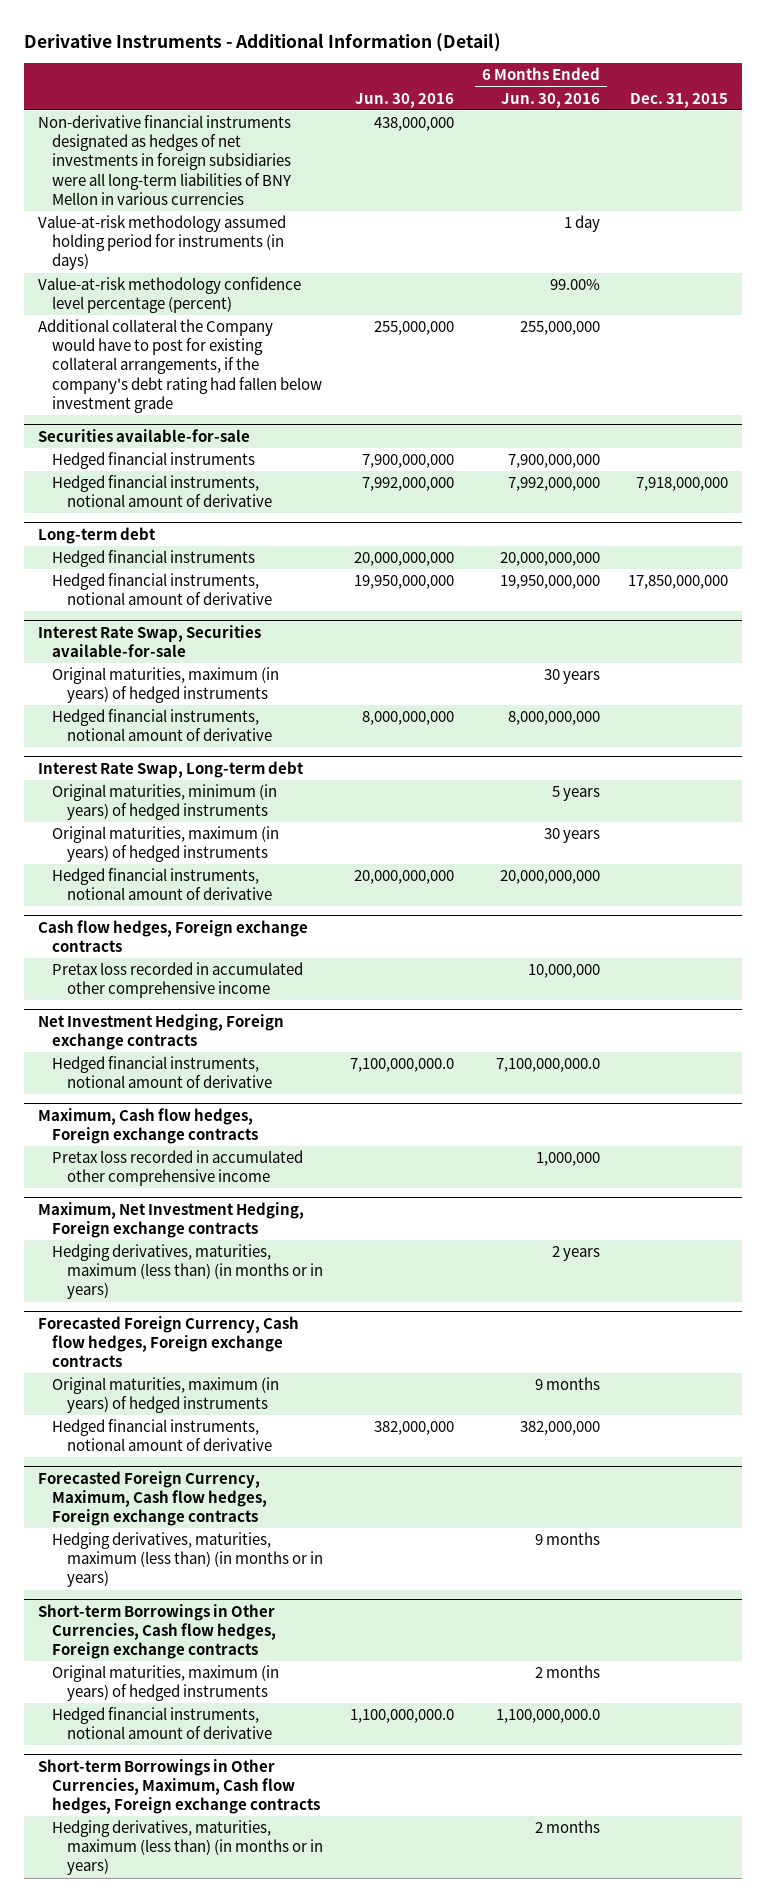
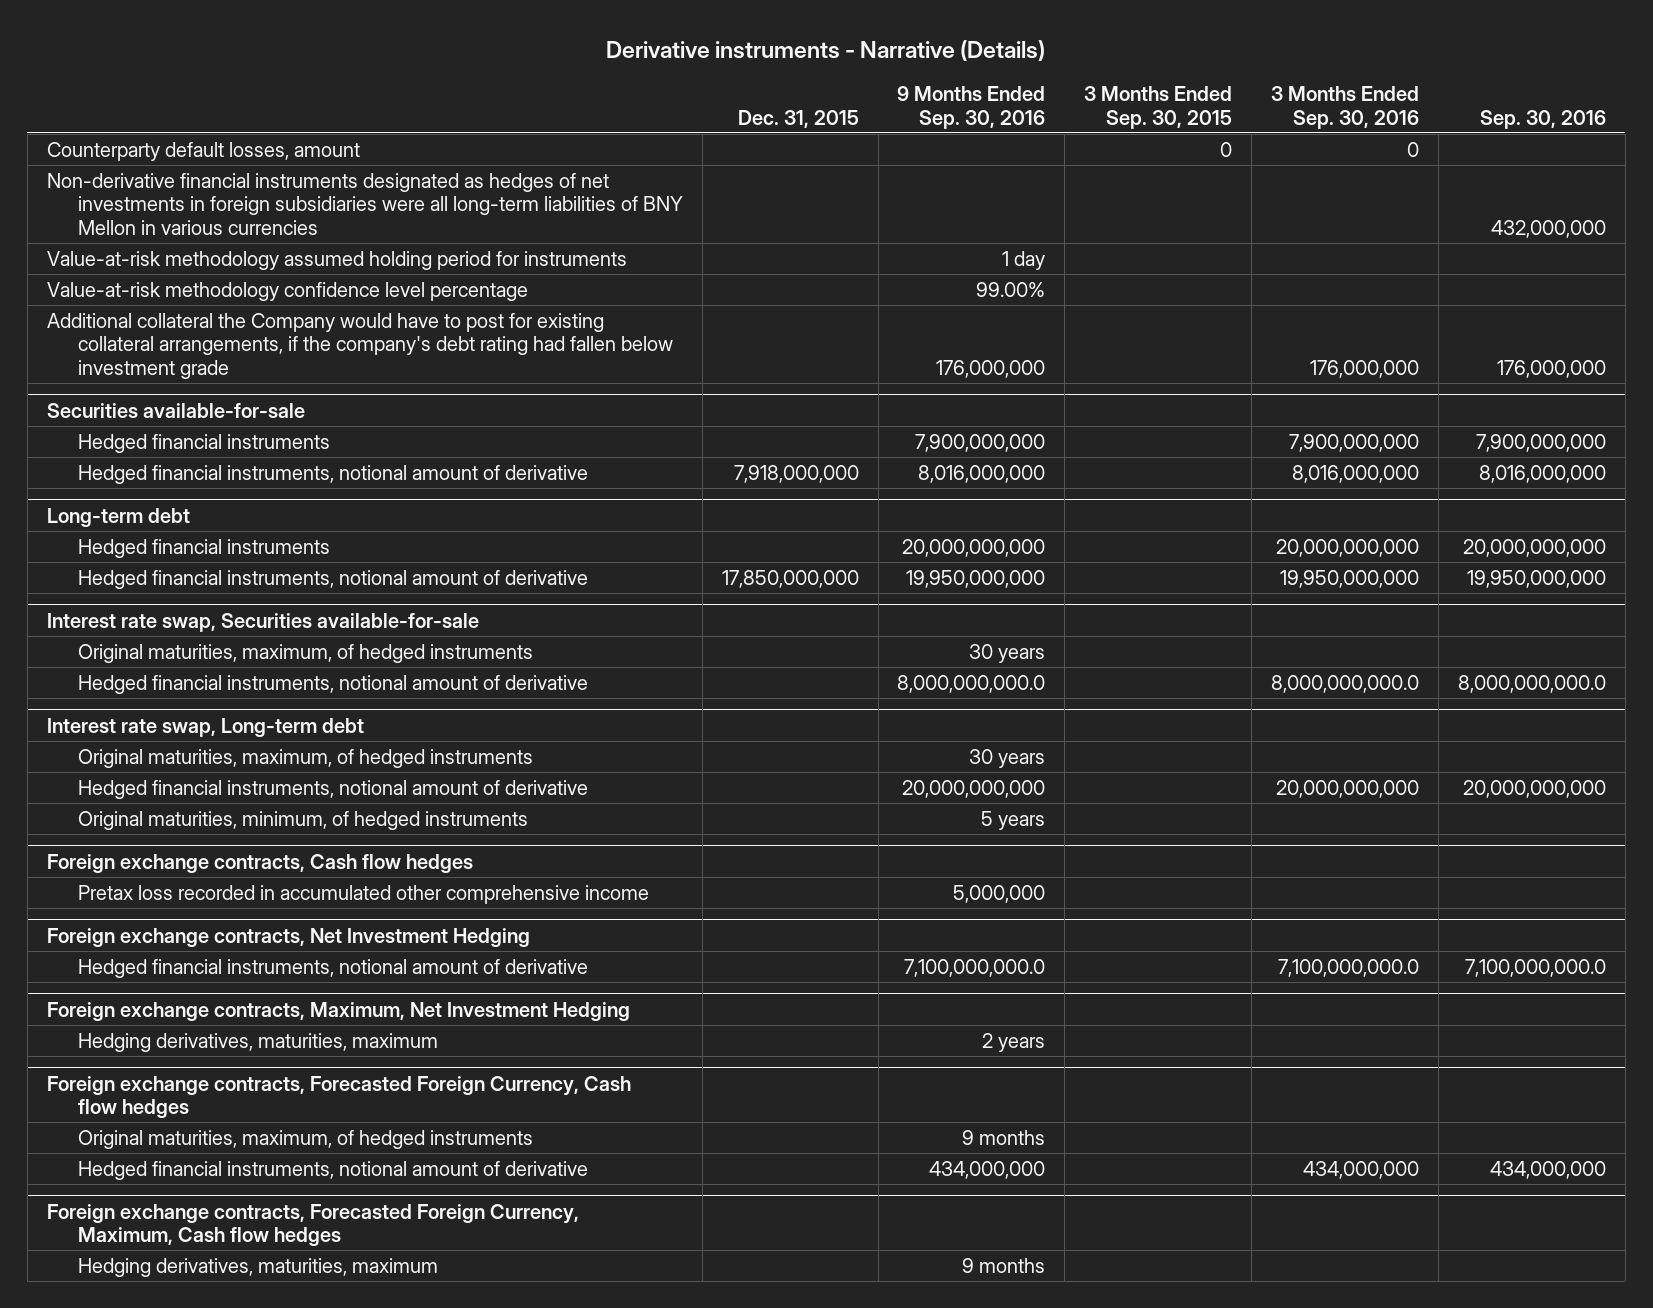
- Derivative Instruments - Additional Information (Detail)
+ Derivative instruments - Narrative (Details)
- | Jun. 30, 2016 | 6 Months Ended Jun. 30, 2016 | Dec. 31, 2015
+ | Dec. 31, 2015 | 9 Months Ended Sep. 30, 2016 | 3 Months Ended Sep. 30, 2015 | 3 Months Ended Sep. 30, 2016 | Sep. 30, 2016
+ Counterparty default losses, amount | | | 0 | 0 |
- Value-at-risk methodology assumed holding period for instruments (in days) | | 1 day |
- Value-at-risk methodology confidence level percentage (percent) | | 99.00% |
+ Value-at-risk methodology assumed holding period for instruments | | 1 day | | |
+ Value-at-risk methodology confidence level percentage | | 99.00% | | |
- Interest Rate Swap, Securities available-for-sale
- Original maturities, maximum (in years) of hedged instruments | | 30 years |
+ Interest rate swap, Securities available-for-sale
+ Original maturities, maximum, of hedged instruments | | 30 years | | |
- Interest Rate Swap, Long-term debt
- Original maturities, minimum (in years) of hedged instruments | | 5 years |
- Original maturities, maximum (in years) of hedged instruments | | 30 years |
+ Interest rate swap, Long-term debt
+ Original maturities, maximum, of hedged instruments | | 30 years | | |
- Cash flow hedges, Foreign exchange contracts
+ Original maturities, minimum, of hedged instruments | | 5 years | | |
+ Foreign exchange contracts, Cash flow hedges
- Net Investment Hedging, Foreign exchange contracts
+ Foreign exchange contracts, Net Investment Hedging
- Maximum, Cash flow hedges, Foreign exchange contracts
- Pretax loss recorded in accumulated other comprehensive income | | 1,000,000 |
- Maximum, Net Investment Hedging, Foreign exchange contracts
- Hedging derivatives, maturities, maximum (less than) (in months or in years) | | 2 years |
- Forecasted Foreign Currency, Cash flow hedges, Foreign exchange contracts
- Original maturities, maximum (in years) of hedged instruments | | 9 months |
+ Foreign exchange contracts, Maximum, Net Investment Hedging
+ Hedging derivatives, maturities, maximum | | 2 years | | |
+ Foreign exchange contracts, Forecasted Foreign Currency, Cash flow hedges
+ Original maturities, maximum, of hedged instruments | | 9 months | | |
- Forecasted Foreign Currency, Maximum, Cash flow hedges, Foreign exchange contracts
- Hedging derivatives, maturities, maximum (less than) (in months or in years) | | 9 months |
- Short-term Borrowings in Other Currencies, Cash flow hedges, Foreign exchange contracts
- Original maturities, maximum (in years) of hedged instruments | | 2 months |
- Hedged financial instruments, notional amount of derivative | 1,100,000,000.0 | 1,100,000,000.0 |
- Short-term Borrowings in Other Currencies, Maximum, Cash flow hedges, Foreign exchange contracts
- Hedging derivatives, maturities, maximum (less than) (in months or in years) | | 2 months |
+ Foreign exchange contracts, Forecasted Foreign Currency, Maximum, Cash flow hedges
+ Hedging derivatives, maturities, maximum | | 9 months | | |

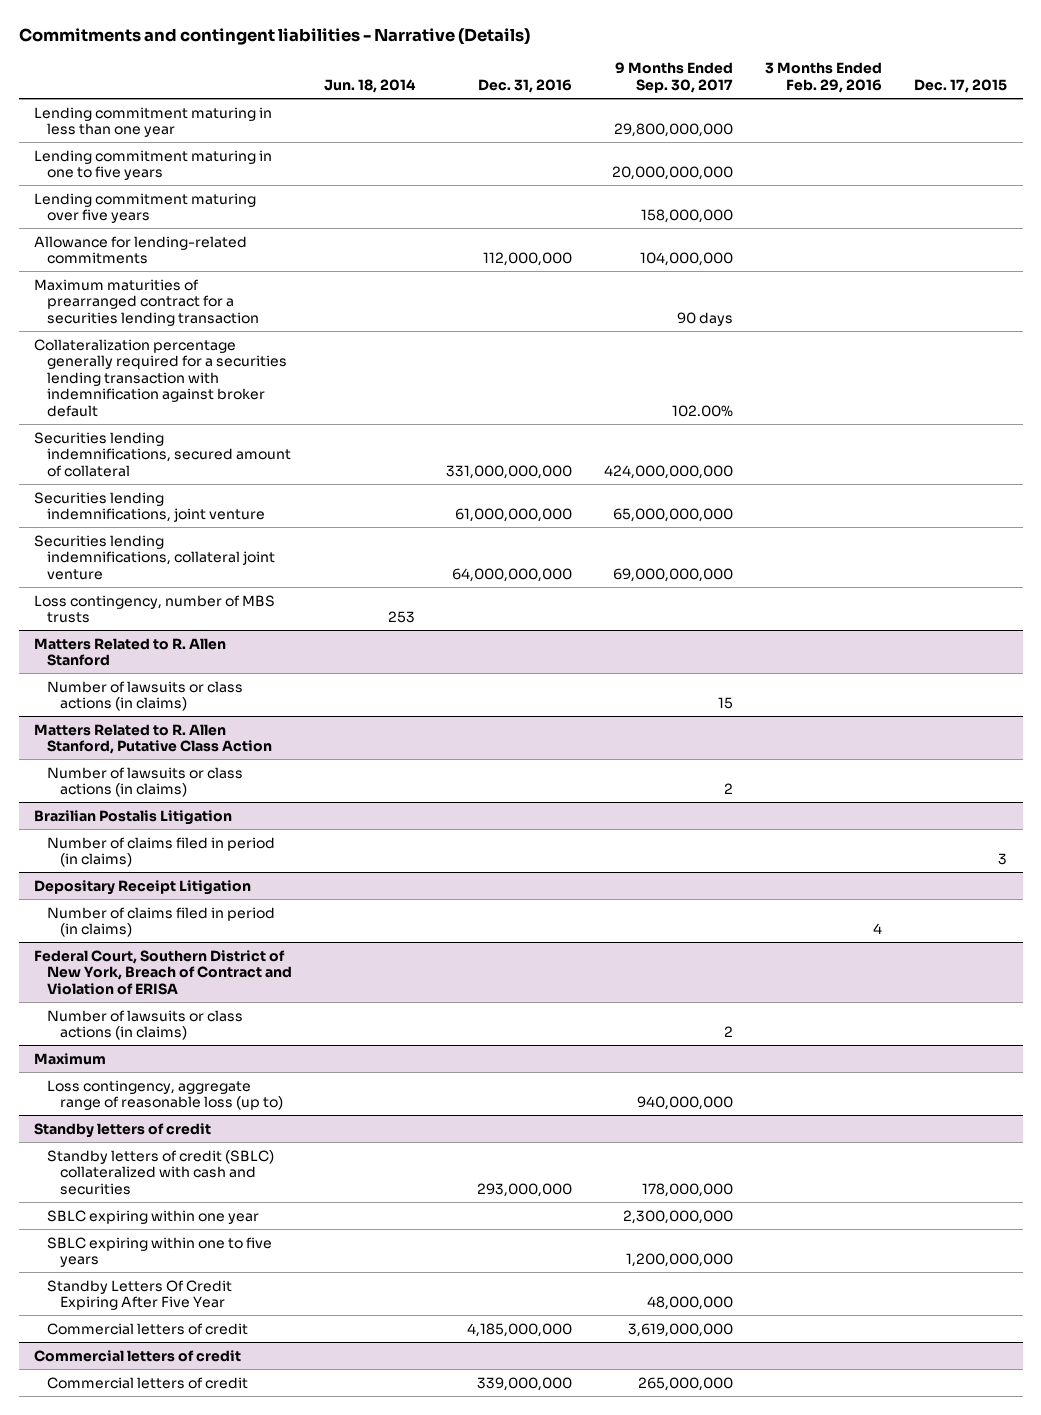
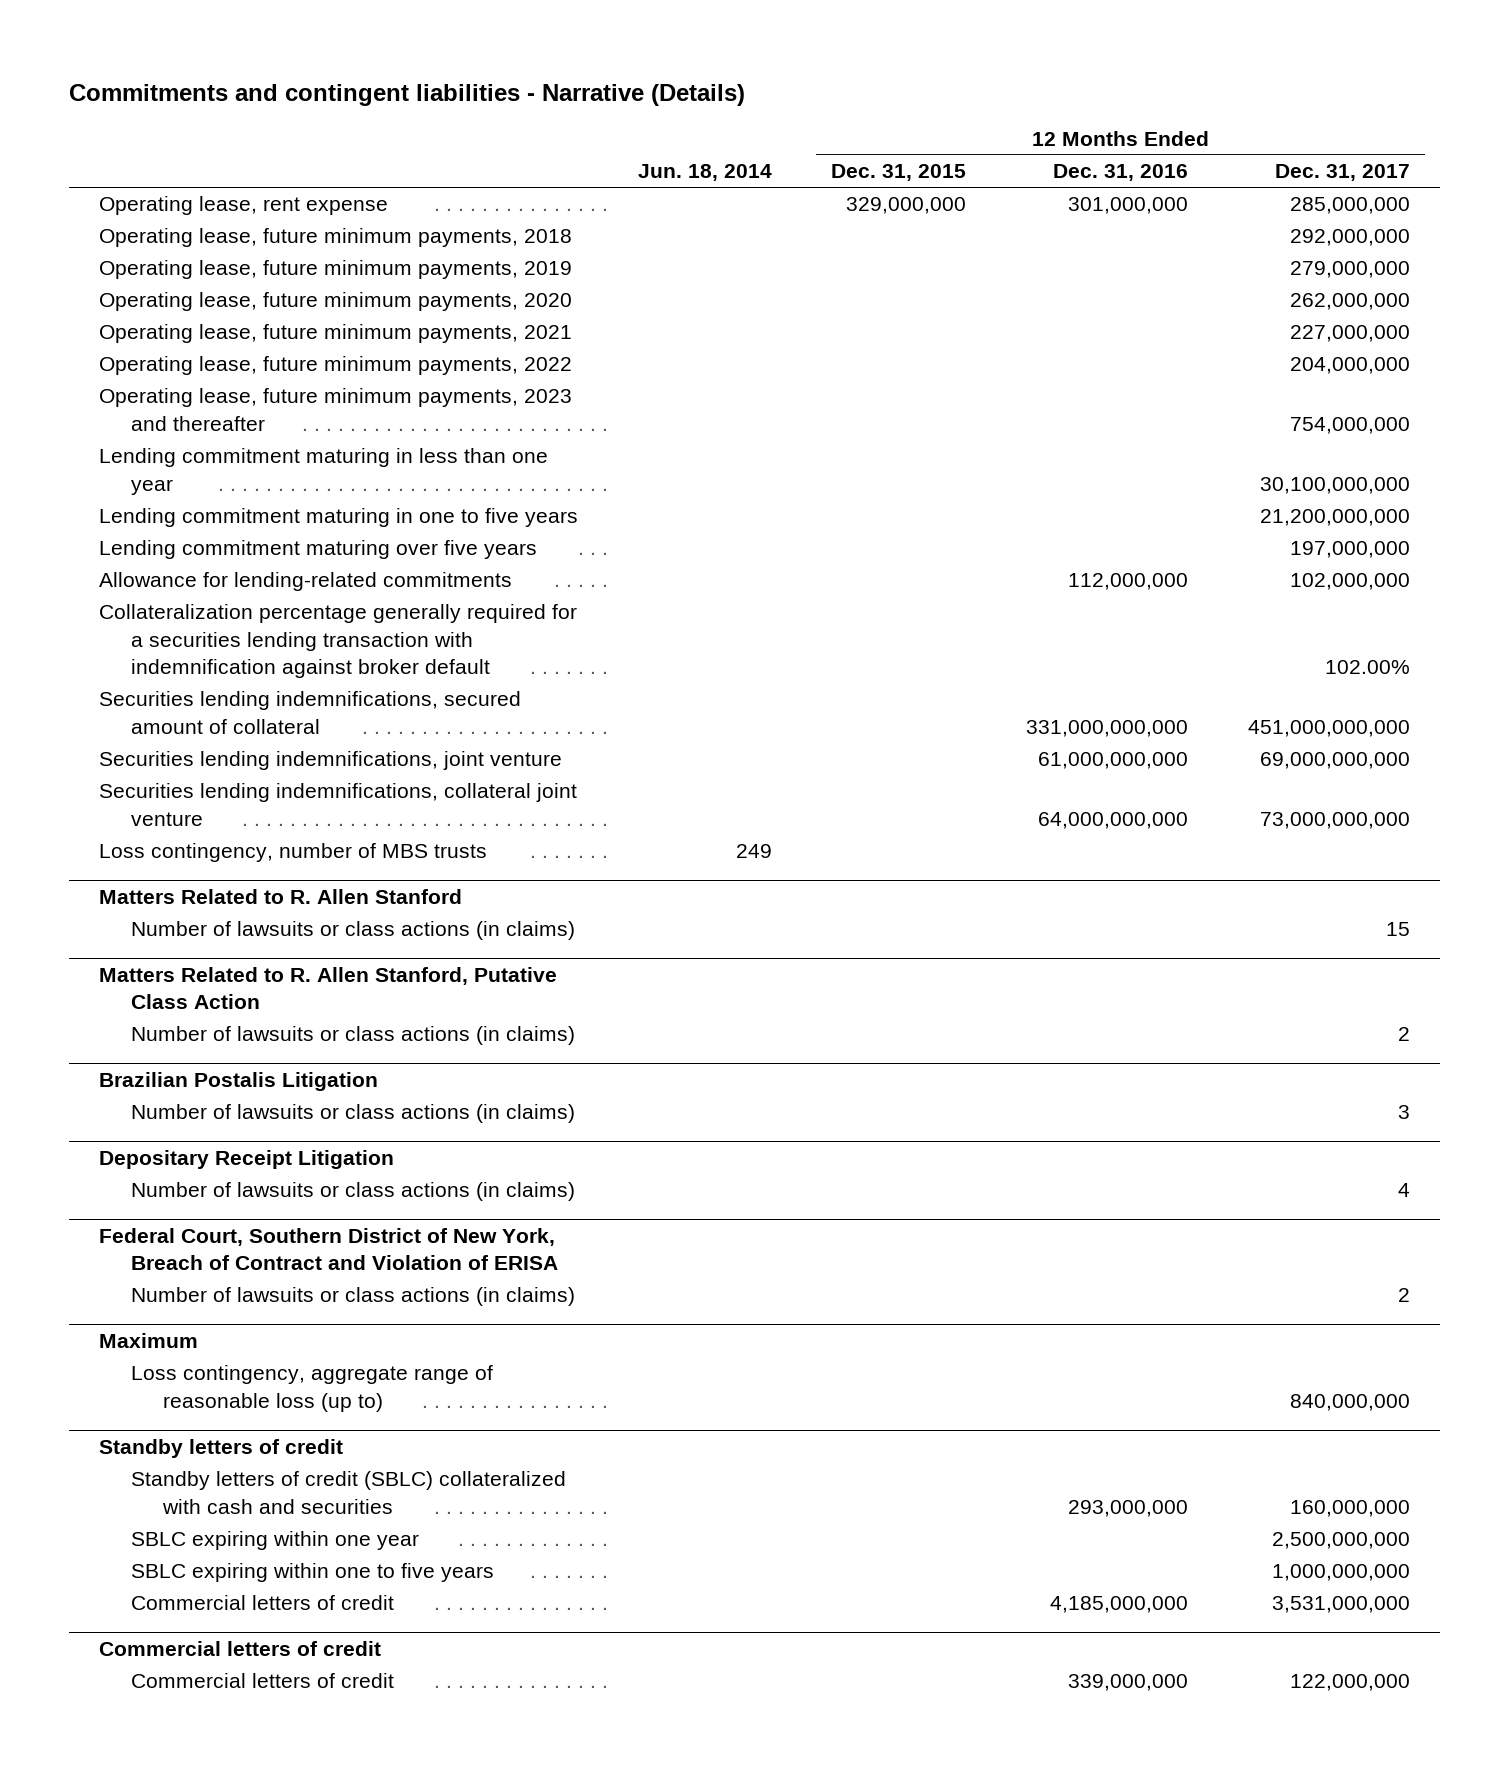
- | Jun. 18, 2014 | Dec. 31, 2016 | 9 Months Ended Sep. 30, 2017 | 3 Months Ended Feb. 29, 2016 | Dec. 17, 2015
+ | Jun. 18, 2014 | 12 Months Ended Dec. 31, 2015 | 12 Months Ended Dec. 31, 2016 | 12 Months Ended Dec. 31, 2017
+ Operating lease, rent expense | | 329,000,000 | 301,000,000 | 285,000,000
+ Operating lease, future minimum payments, 2018 | | | | 292,000,000
+ Operating lease, future minimum payments, 2019 | | | | 279,000,000
+ Operating lease, future minimum payments, 2020 | | | | 262,000,000
+ Operating lease, future minimum payments, 2021 | | | | 227,000,000
+ Operating lease, future minimum payments, 2022 | | | | 204,000,000
+ Operating lease, future minimum payments, 2023 and thereafter | | | | 754,000,000
- Maximum maturities of prearranged contract for a securities lending transaction | | | 90 days | |
- Loss contingency, number of MBS trusts | 253 | | | |
+ Loss contingency, number of MBS trusts | 249 | | |
@ Brazilian Postalis Litigation
- Number of claims filed in period (in claims) | | | | | 3
+ Number of lawsuits or class actions (in claims) | | | | 3
@ Depositary Receipt Litigation
- Number of claims filed in period (in claims) | | | | 4 |
+ Number of lawsuits or class actions (in claims) | | | | 4
@ Standby letters of credit
- Standby Letters Of Credit Expiring After Five Year | | | 48,000,000 | |

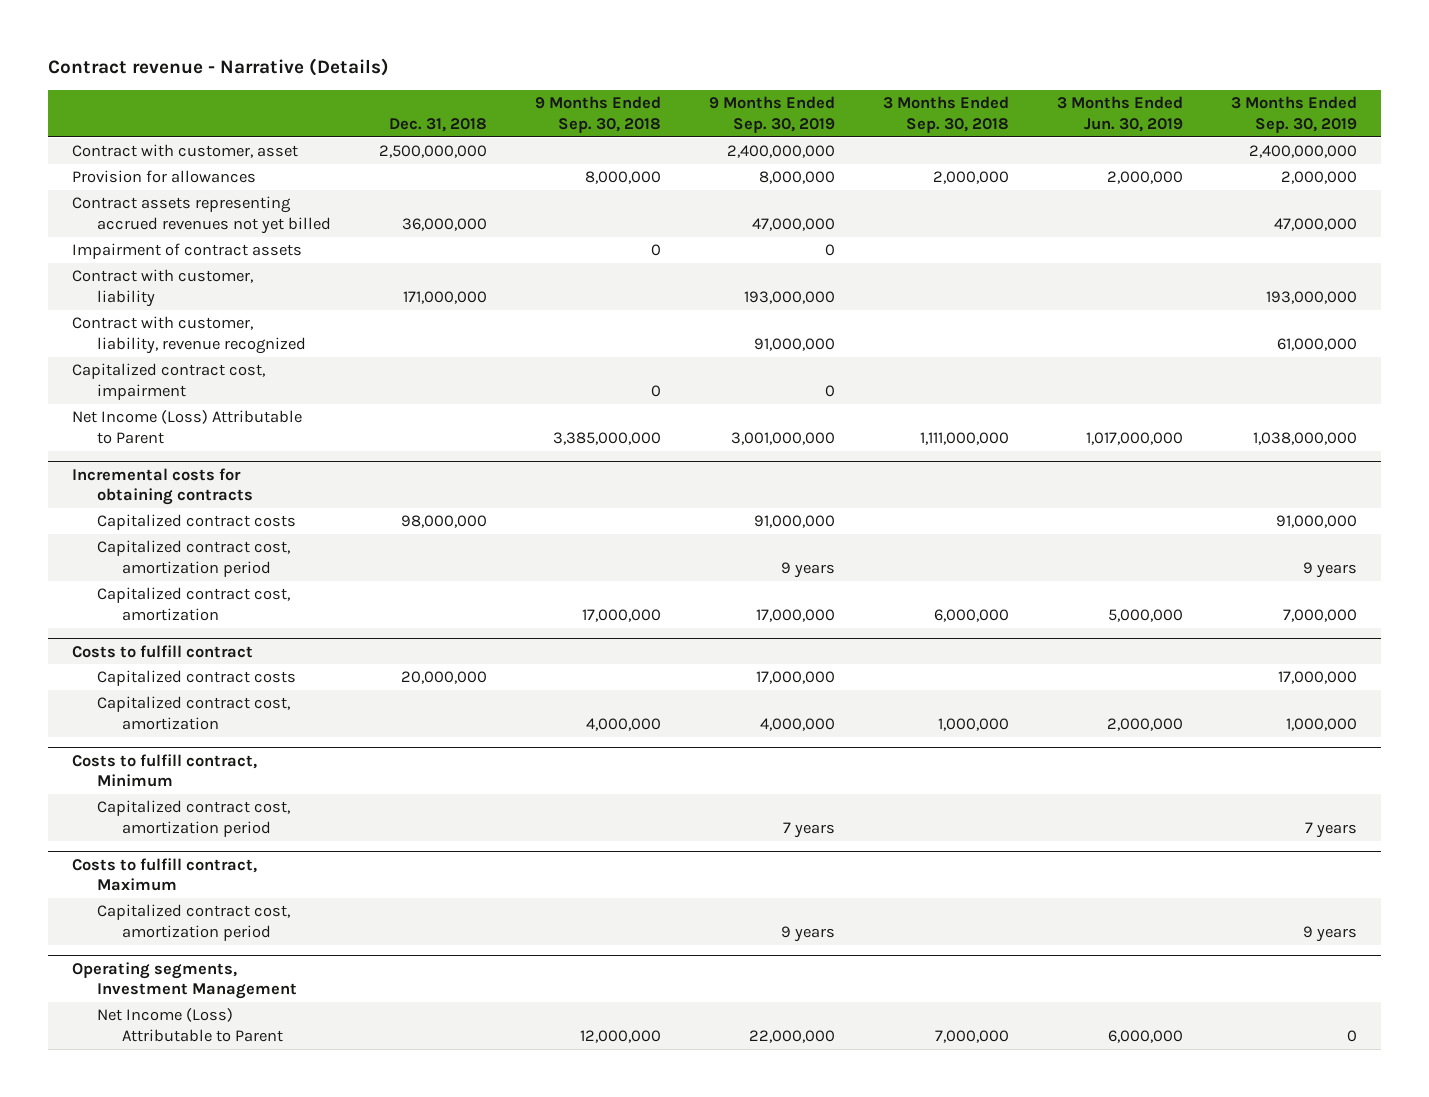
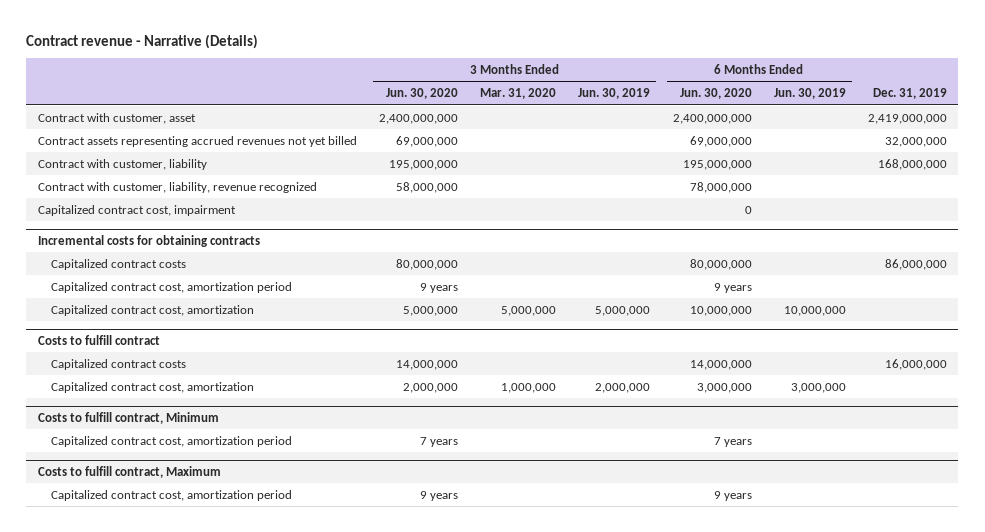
- | Dec. 31, 2018 | 9 Months Ended Sep. 30, 2018 | 9 Months Ended Sep. 30, 2019 | 3 Months Ended Sep. 30, 2018 | 3 Months Ended Jun. 30, 2019 | 3 Months Ended Sep. 30, 2019
+ | 3 Months Ended Jun. 30, 2020 | 3 Months Ended Mar. 31, 2020 | 3 Months Ended Jun. 30, 2019 | 6 Months Ended Jun. 30, 2020 | 6 Months Ended Jun. 30, 2019 | Dec. 31, 2019
- Provision for allowances | | 8,000,000 | 8,000,000 | 2,000,000 | 2,000,000 | 2,000,000
- Impairment of contract assets | | 0 | 0 | | |
- Net Income (Loss) Attributable to Parent | | 3,385,000,000 | 3,001,000,000 | 1,111,000,000 | 1,017,000,000 | 1,038,000,000
- Operating segments, Investment Management
- Net Income (Loss) Attributable to Parent | | 12,000,000 | 22,000,000 | 7,000,000 | 6,000,000 | 0

